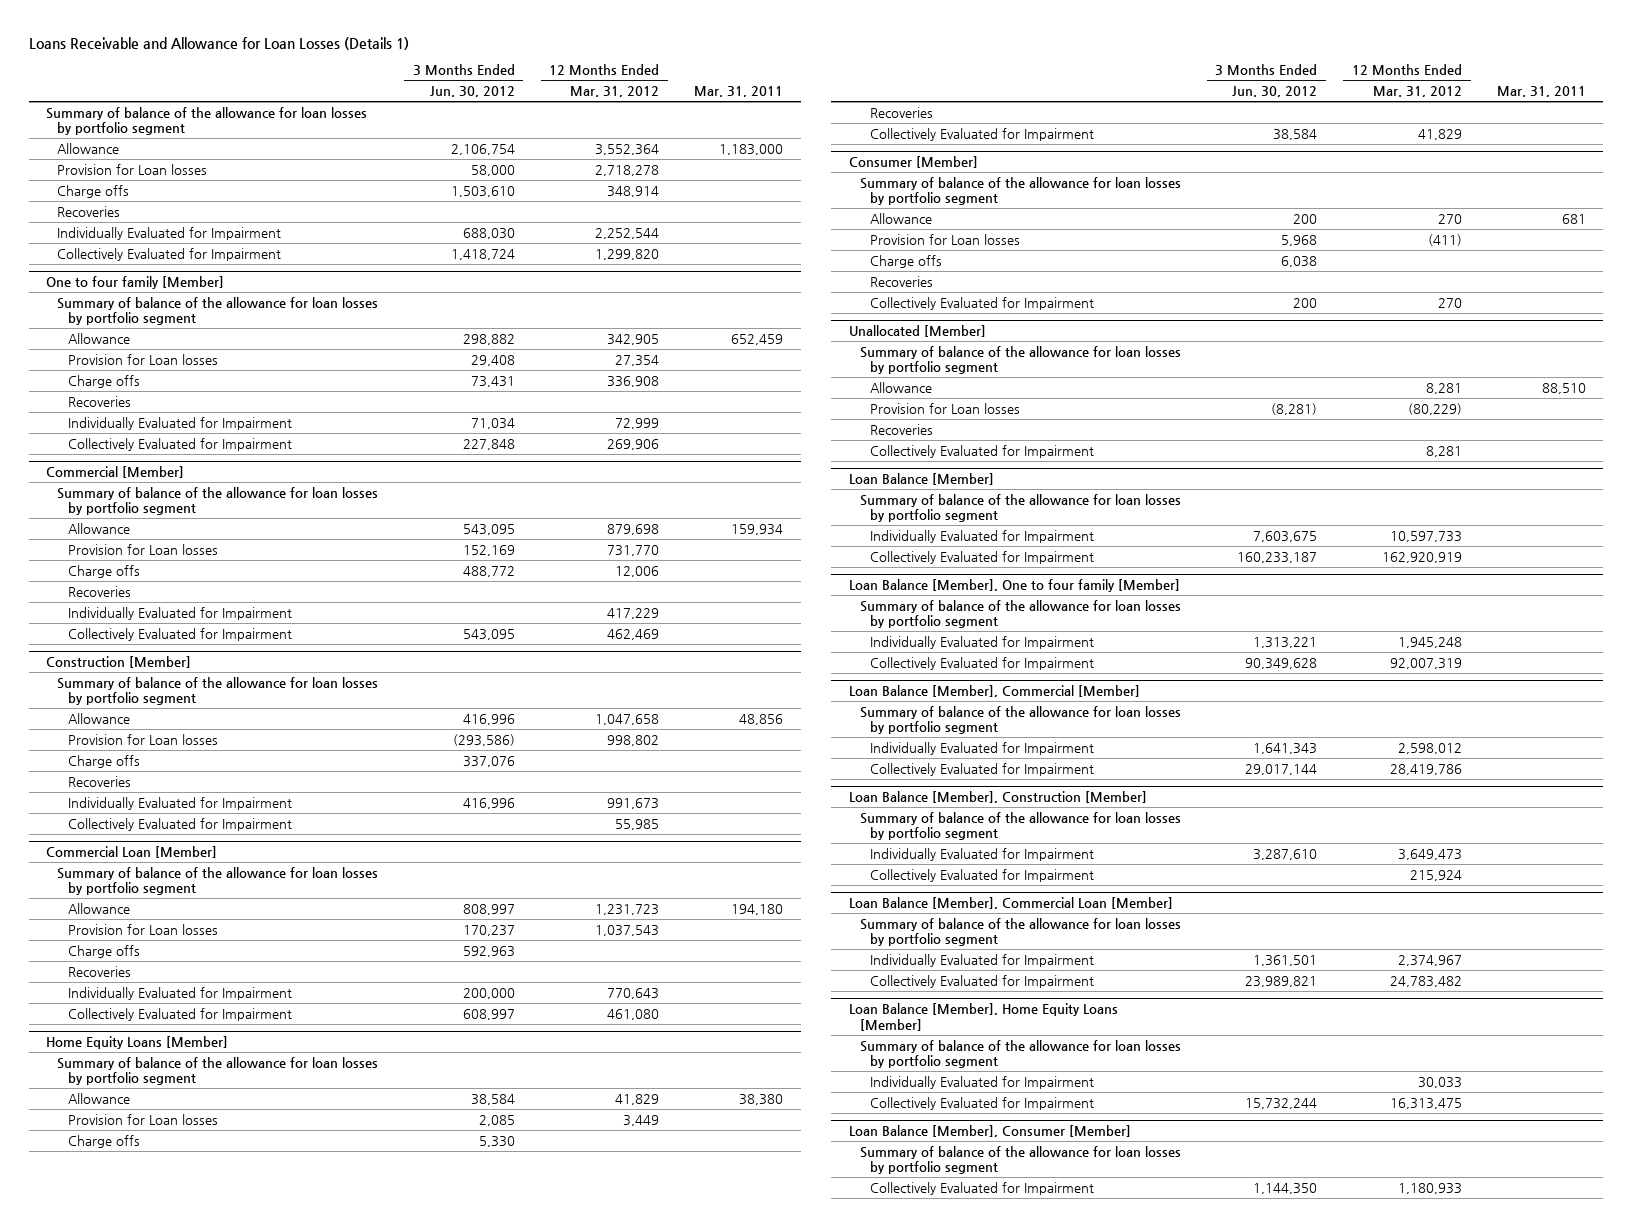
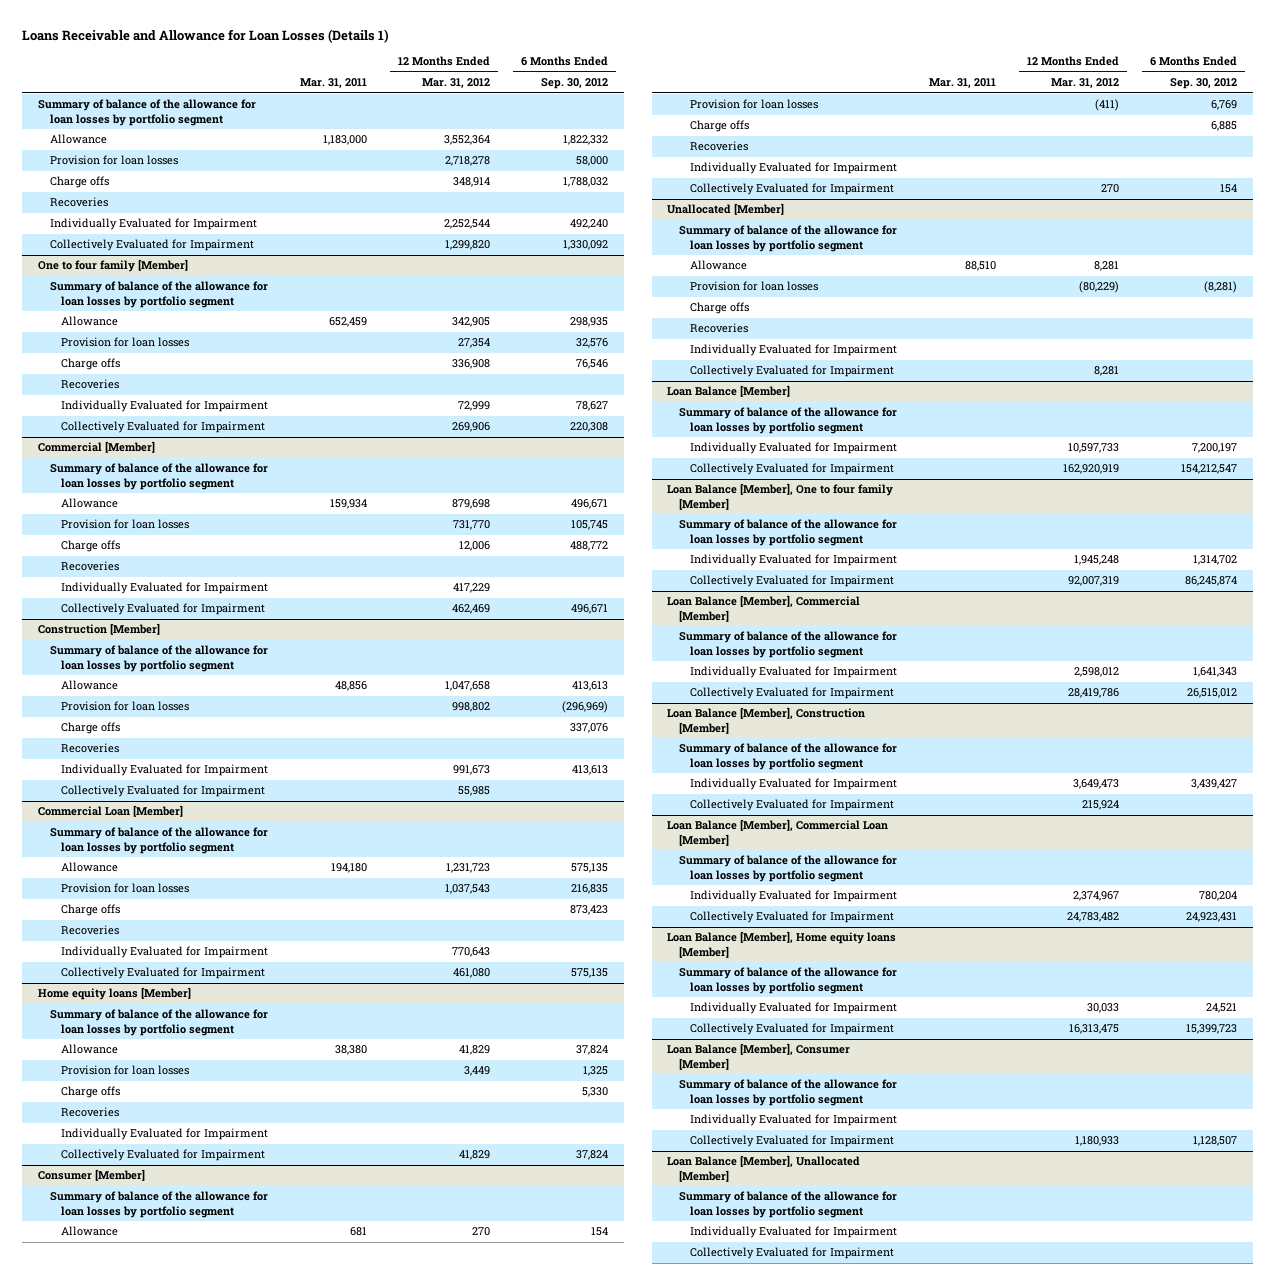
- | 3 Months Ended Jun. 30, 2012 | 12 Months Ended Mar. 31, 2012 | Mar. 31, 2011
+ | Mar. 31, 2011 | 12 Months Ended Mar. 31, 2012 | 6 Months Ended Sep. 30, 2012
- Provision for Loan losses | 58,000 | 2,718,278 |
+ Provision for loan losses | | 2,718,278 | 58,000
@ One to four family [Member]
- Provision for Loan losses | 29,408 | 27,354 |
+ Provision for loan losses | | 27,354 | 32,576
@ Commercial [Member]
- Provision for Loan losses | 152,169 | 731,770 |
+ Provision for loan losses | | 731,770 | 105,745
@ Construction [Member]
- Provision for Loan losses | (293,586) | 998,802 |
+ Provision for loan losses | | 998,802 | (296,969)
@ Commercial Loan [Member]
- Provision for Loan losses | 170,237 | 1,037,543 |
+ Provision for loan losses | | 1,037,543 | 216,835
- Home Equity Loans [Member]
+ Home equity loans [Member]
- Provision for Loan losses | 2,085 | 3,449 |
+ Provision for loan losses | | 3,449 | 1,325
+ Individually Evaluated for Impairment
@ Consumer [Member]
- Provision for Loan losses | 5,968 | (411) |
+ Provision for loan losses | | (411) | 6,769
+ Individually Evaluated for Impairment
@ Unallocated [Member]
- Provision for Loan losses | (8,281) | (80,229) |
+ Provision for loan losses | | (80,229) | (8,281)
+ Charge offs
+ Individually Evaluated for Impairment
- Loan Balance [Member], Home Equity Loans [Member]
+ Loan Balance [Member], Home equity loans [Member]
@ Loan Balance [Member], Consumer [Member]
+ Individually Evaluated for Impairment
+ Loan Balance [Member], Unallocated [Member]
+ Summary of balance of the allowance for loan losses by portfolio segment
+ Individually Evaluated for Impairment
+ Collectively Evaluated for Impairment

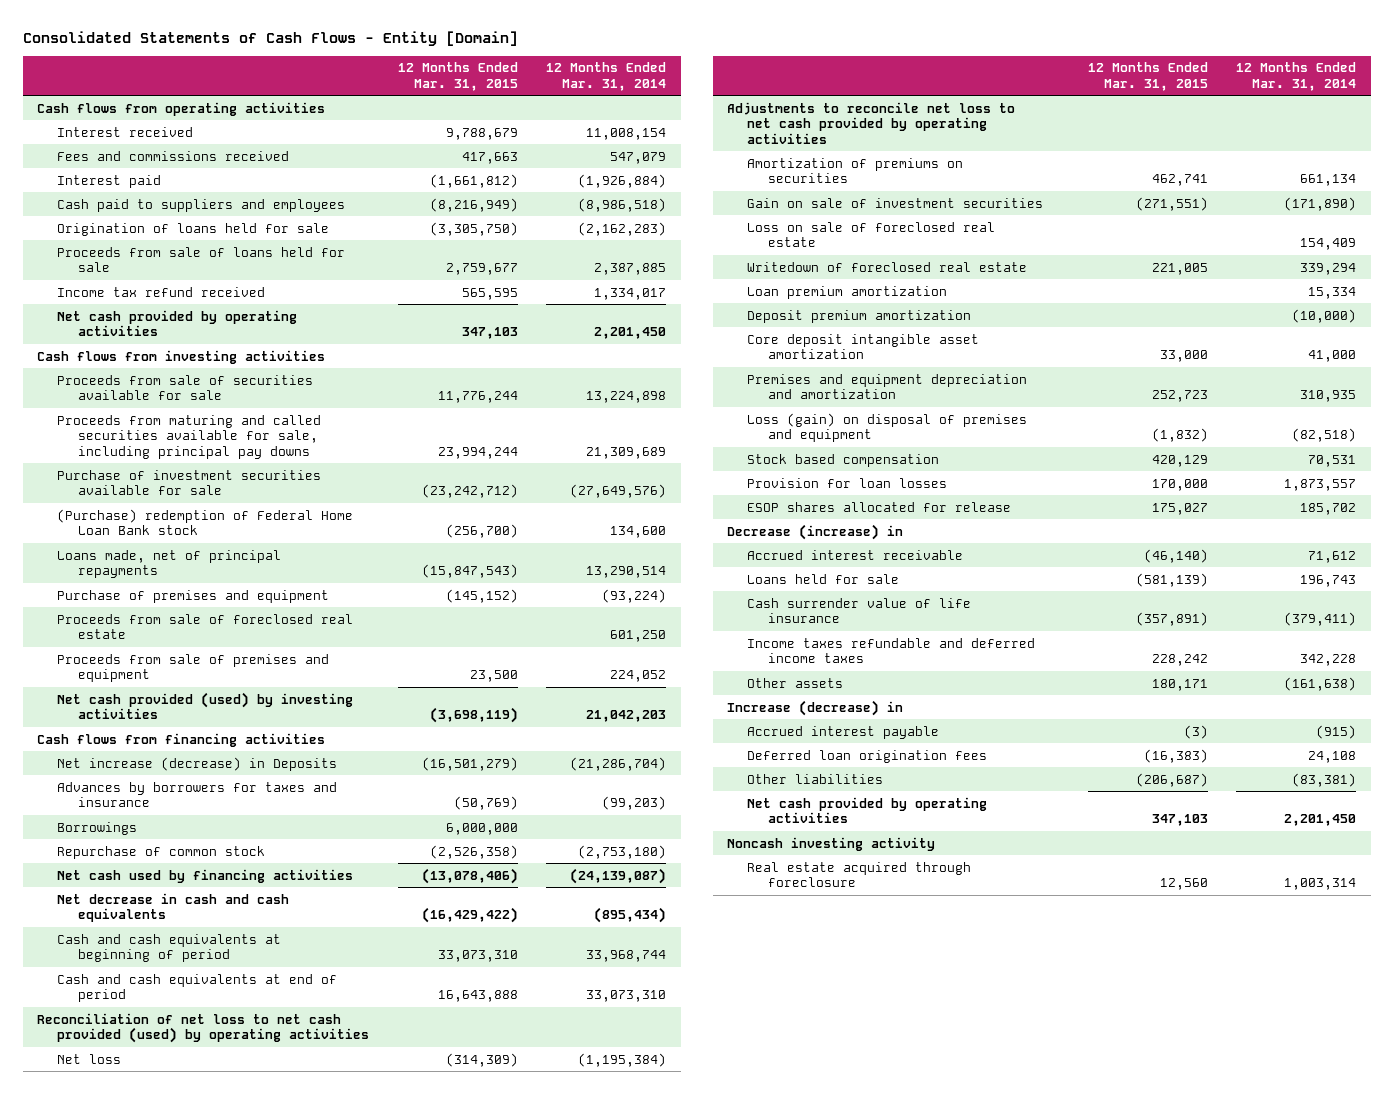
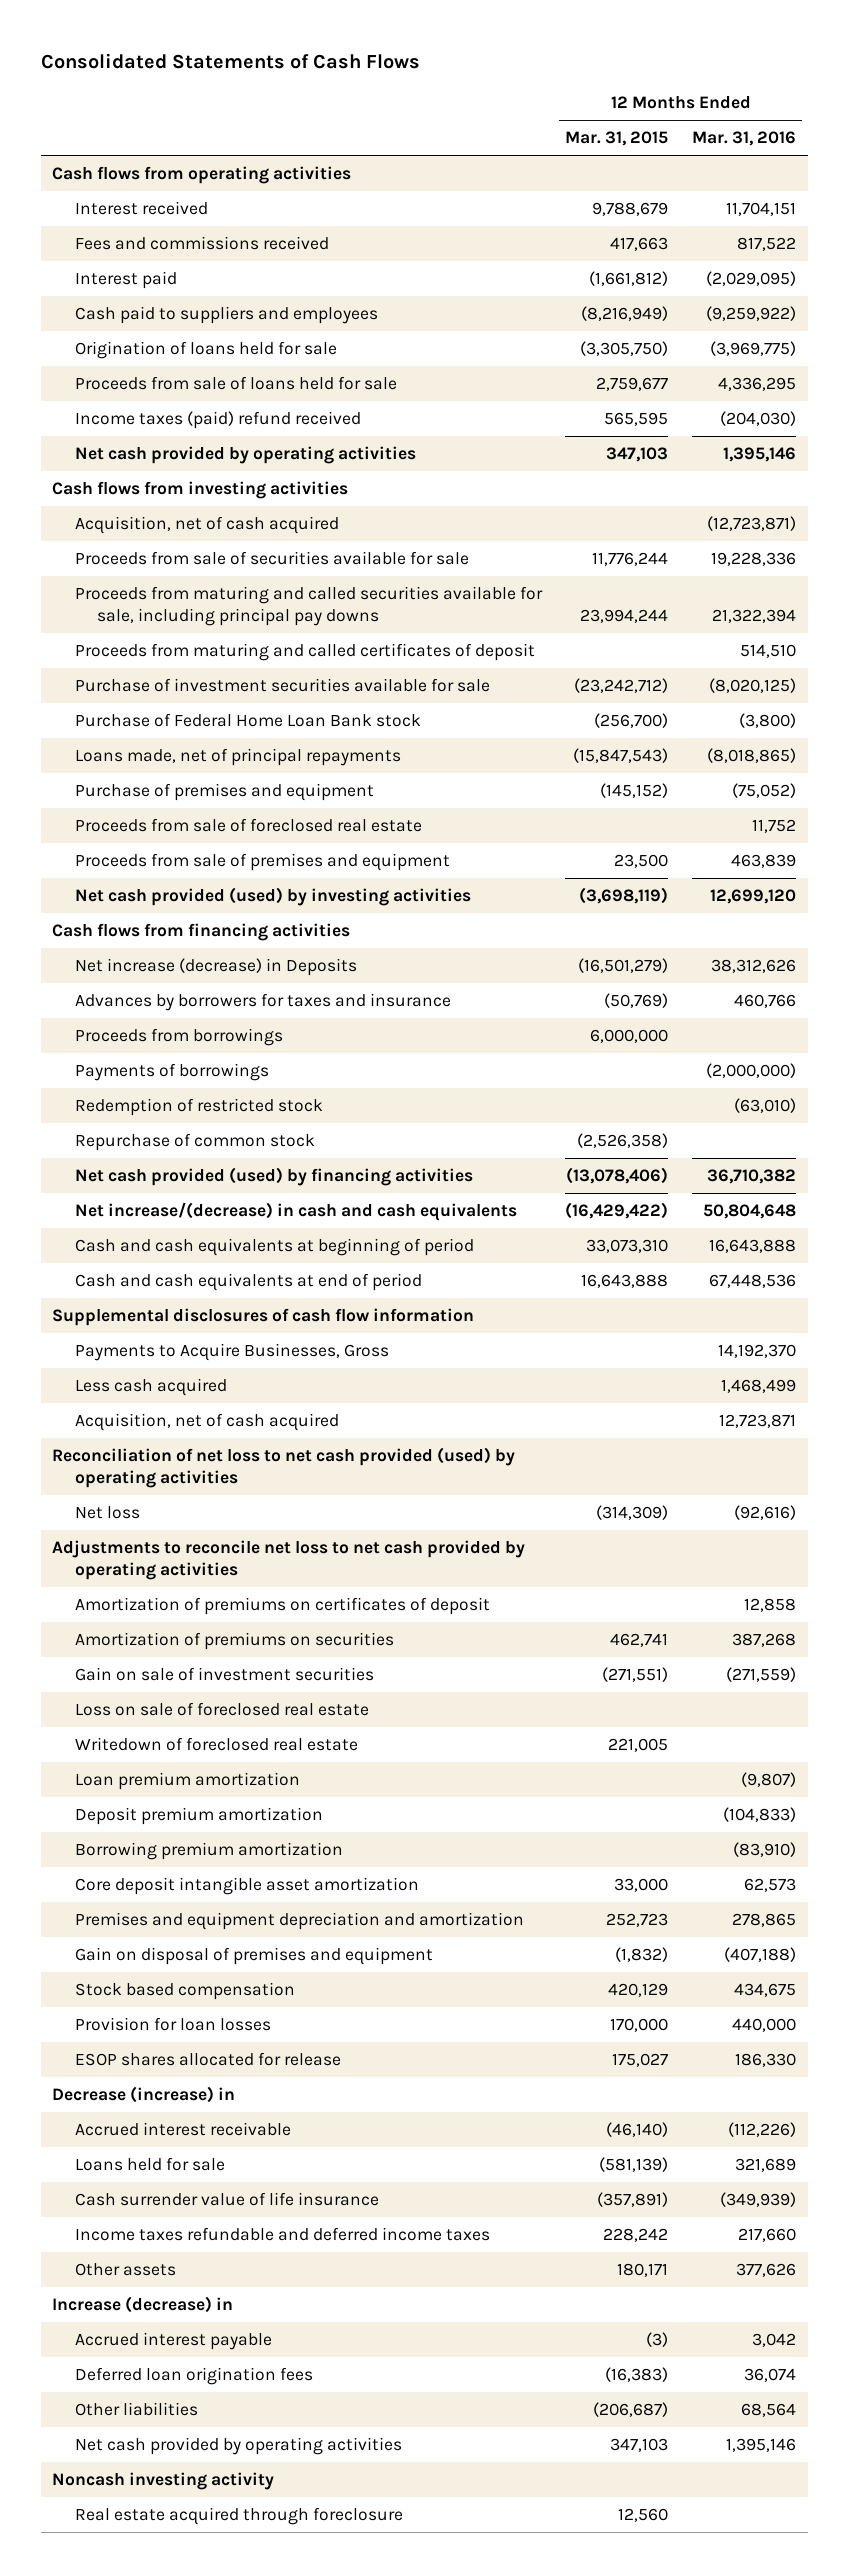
- Consolidated Statements of Cash Flows - Entity [Domain]
+ Consolidated Statements of Cash Flows
- | 12 Months Ended Mar. 31, 2015 | 12 Months Ended Mar. 31, 2014
+ | 12 Months Ended Mar. 31, 2015 | 12 Months Ended Mar. 31, 2016
- Income tax refund received | 565,595 | 1,334,017
+ Income taxes (paid) refund received | 565,595 | (204,030)
+ Acquisition, net of cash acquired | | (12,723,871)
+ Proceeds from maturing and called certificates of deposit | | 514,510
- (Purchase) redemption of Federal Home Loan Bank stock | (256,700) | 134,600
+ Purchase of Federal Home Loan Bank stock | (256,700) | (3,800)
- Borrowings | 6,000,000 |
+ Proceeds from borrowings | 6,000,000 |
+ Payments of borrowings | | (2,000,000)
+ Redemption of restricted stock | | (63,010)
- Net cash used by financing activities | (13,078,406) | (24,139,087)
- Net decrease in cash and cash equivalents | (16,429,422) | (895,434)
+ Net cash provided (used) by financing activities | (13,078,406) | 36,710,382
+ Net increase/(decrease) in cash and cash equivalents | (16,429,422) | 50,804,648
+ Supplemental disclosures of cash flow information
+ Payments to Acquire Businesses, Gross | | 14,192,370
+ Less cash acquired | | 1,468,499
+ Acquisition, net of cash acquired | | 12,723,871
+ Amortization of premiums on certificates of deposit | | 12,858
+ Borrowing premium amortization | | (83,910)
- Loss (gain) on disposal of premises and equipment | (1,832) | (82,518)
+ Gain on disposal of premises and equipment | (1,832) | (407,188)

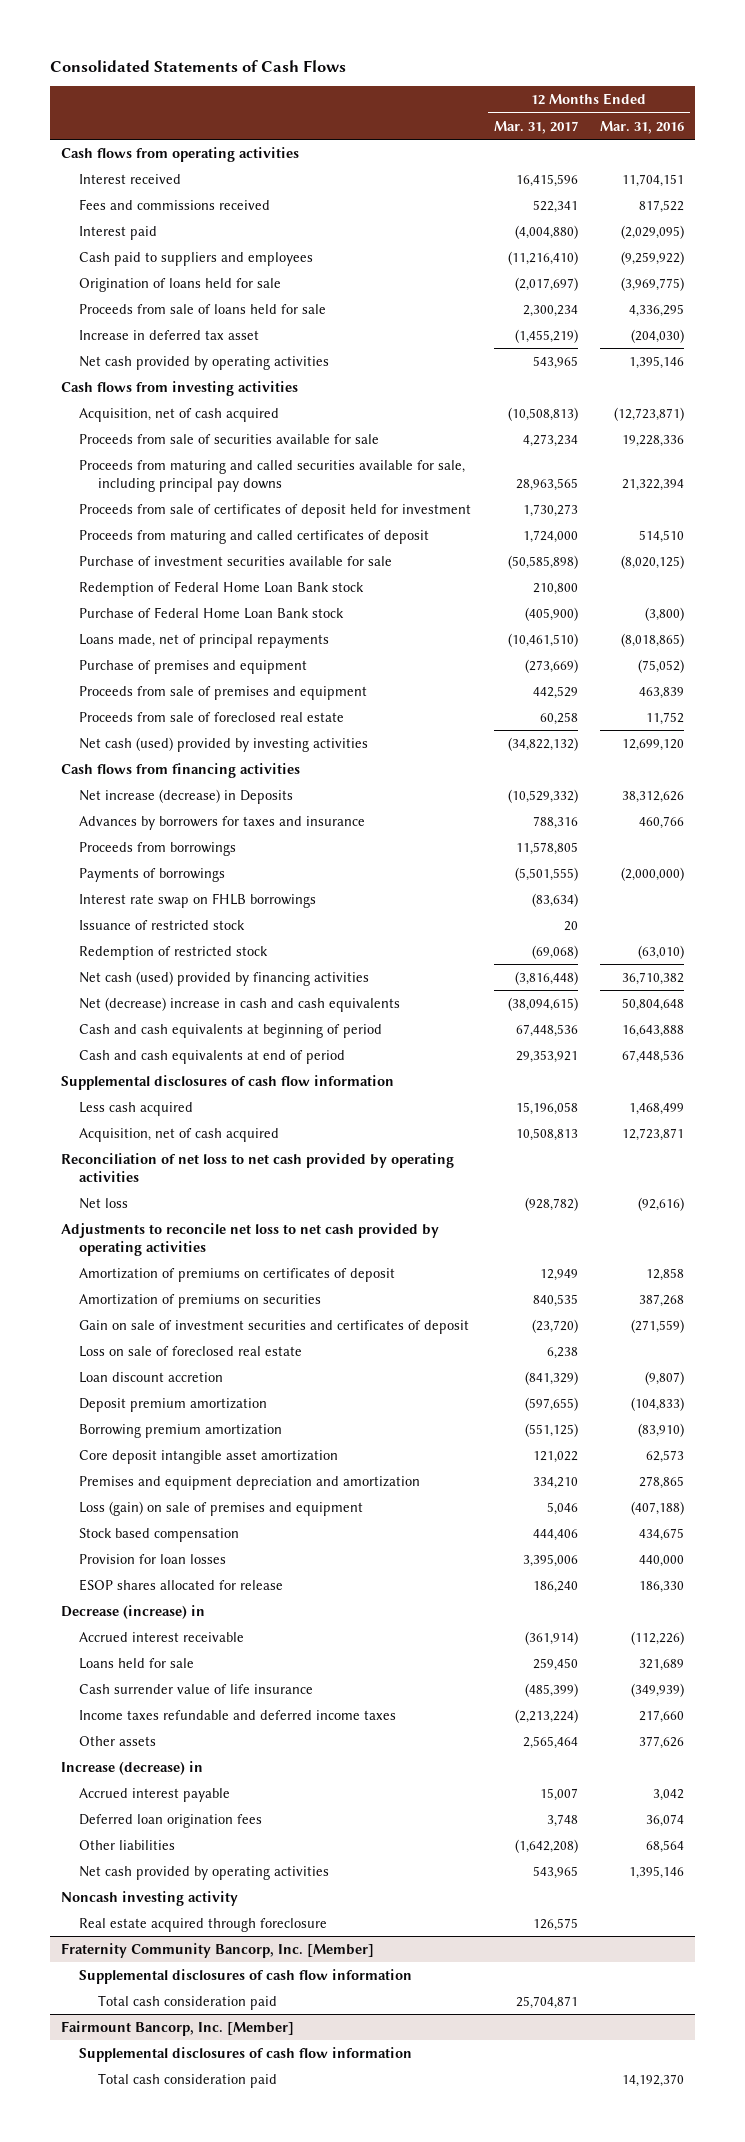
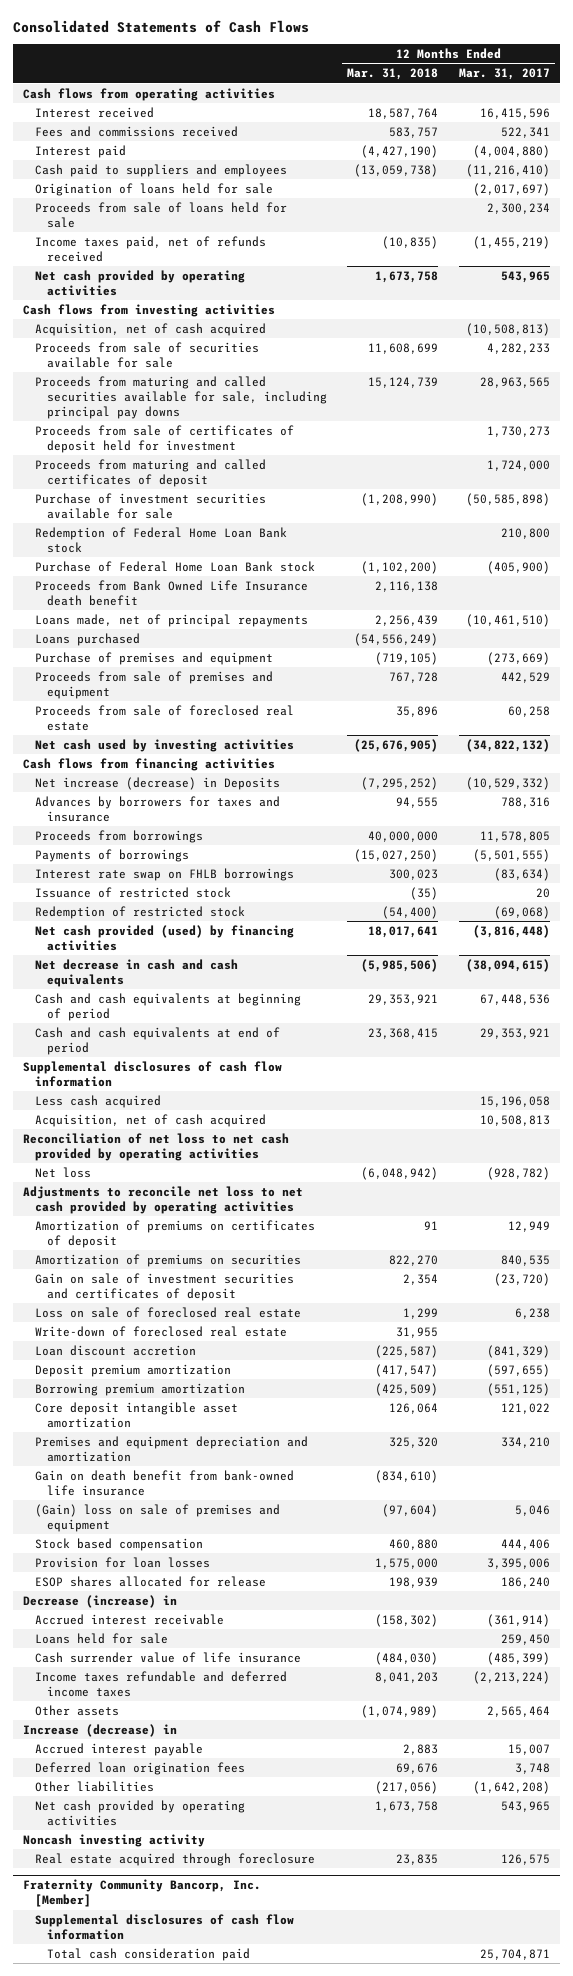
- | 12 Months Ended Mar. 31, 2017 | 12 Months Ended Mar. 31, 2016
+ | 12 Months Ended Mar. 31, 2018 | 12 Months Ended Mar. 31, 2017
- Increase in deferred tax asset | (1,455,219) | (204,030)
+ Income taxes paid, net of refunds received | (10,835) | (1,455,219)
- Proceeds from sale of securities available for sale | 4,273,234 | 19,228,336
+ Proceeds from sale of securities available for sale | 11,608,699 | 4,282,233
+ Proceeds from Bank Owned Life Insurance death benefit | 2,116,138 |
+ Loans purchased | (54,556,249) |
- Net cash (used) provided by investing activities | (34,822,132) | 12,699,120
+ Net cash used by investing activities | (25,676,905) | (34,822,132)
- Net cash (used) provided by financing activities | (3,816,448) | 36,710,382
- Net (decrease) increase in cash and cash equivalents | (38,094,615) | 50,804,648
+ Net cash provided (used) by financing activities | 18,017,641 | (3,816,448)
+ Net decrease in cash and cash equivalents | (5,985,506) | (38,094,615)
+ Write-down of foreclosed real estate | 31,955 |
- Loss (gain) on sale of premises and equipment | 5,046 | (407,188)
+ Gain on death benefit from bank-owned life insurance | (834,610) |
+ (Gain) loss on sale of premises and equipment | (97,604) | 5,046
- Fairmount Bancorp, Inc. [Member]
- Supplemental disclosures of cash flow information
- Total cash consideration paid | | 14,192,370

